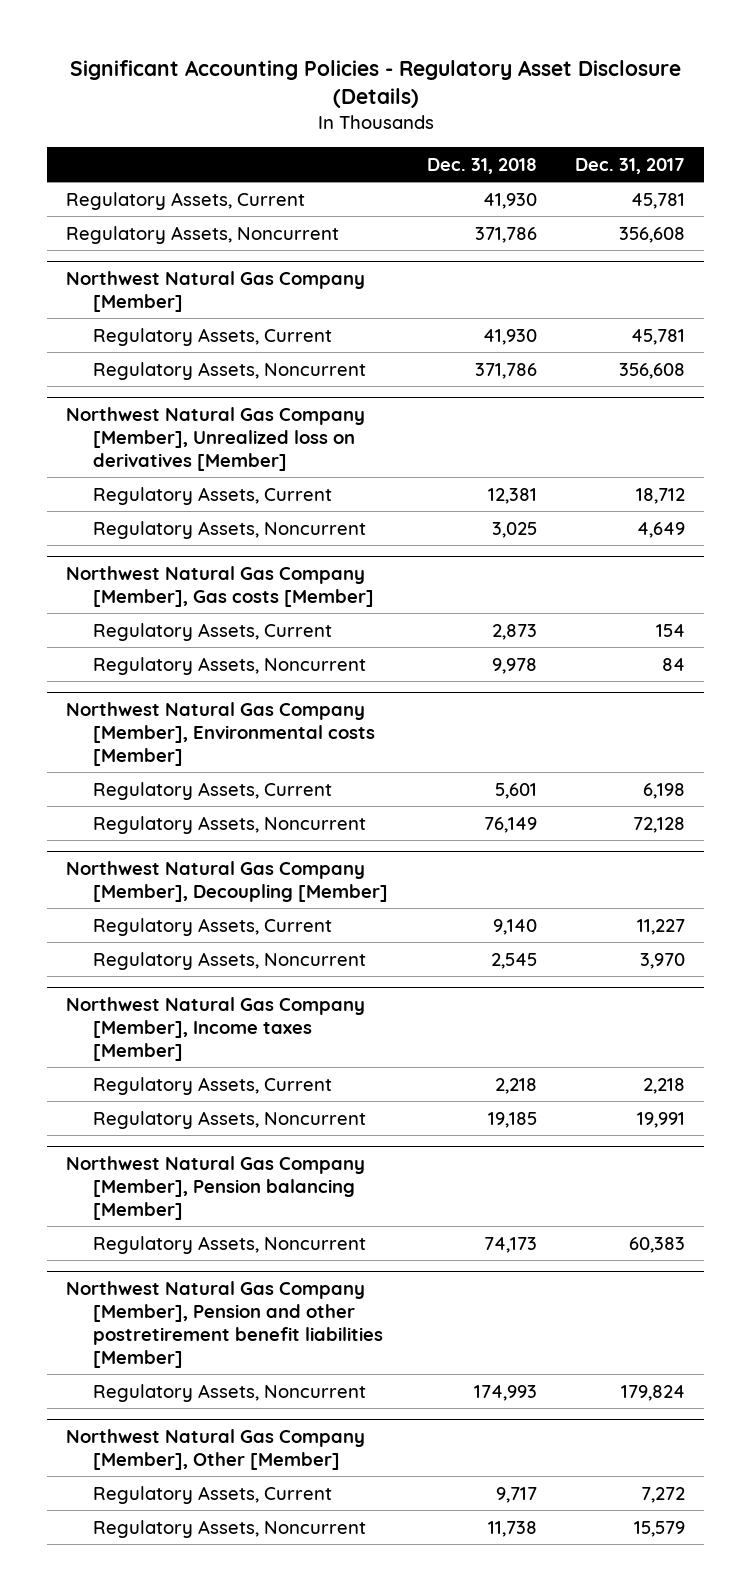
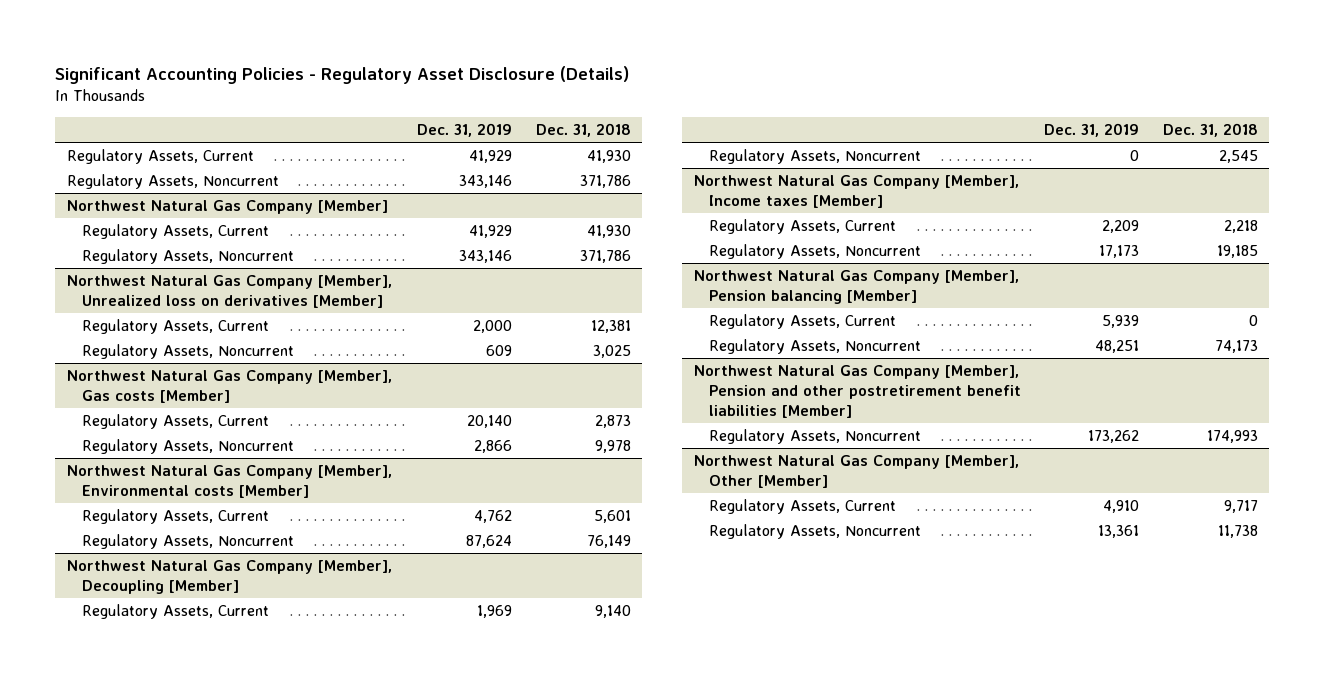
- | Dec. 31, 2018 | Dec. 31, 2017
+ | Dec. 31, 2019 | Dec. 31, 2018
@ Northwest Natural Gas Company [Member], Pension balancing [Member]
+ Regulatory Assets, Current | 5,939 | 0

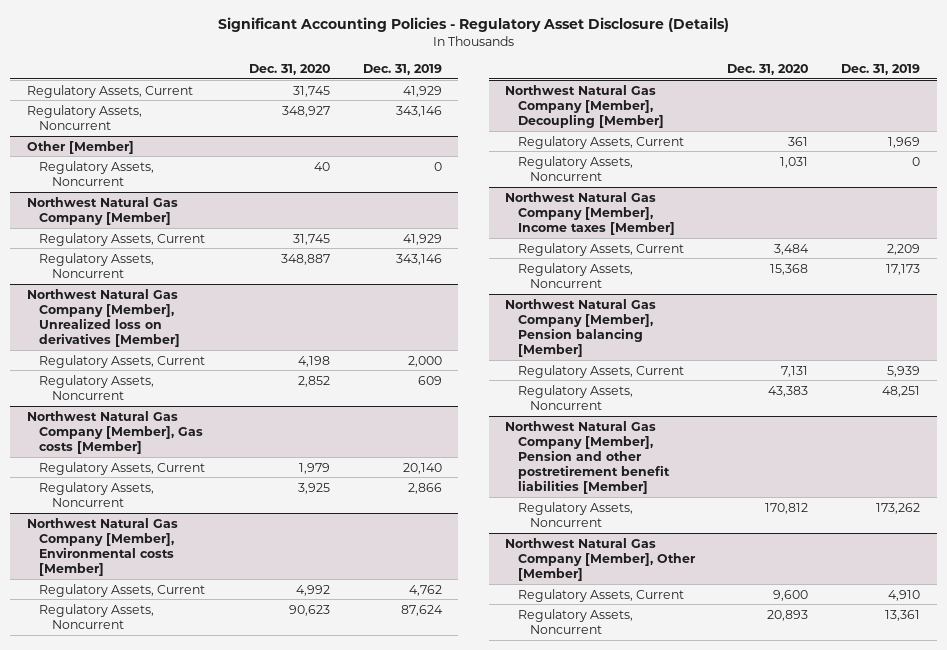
- | Dec. 31, 2019 | Dec. 31, 2018
+ | Dec. 31, 2020 | Dec. 31, 2019
+ Other [Member]
+ Regulatory Assets, Noncurrent | 40 | 0

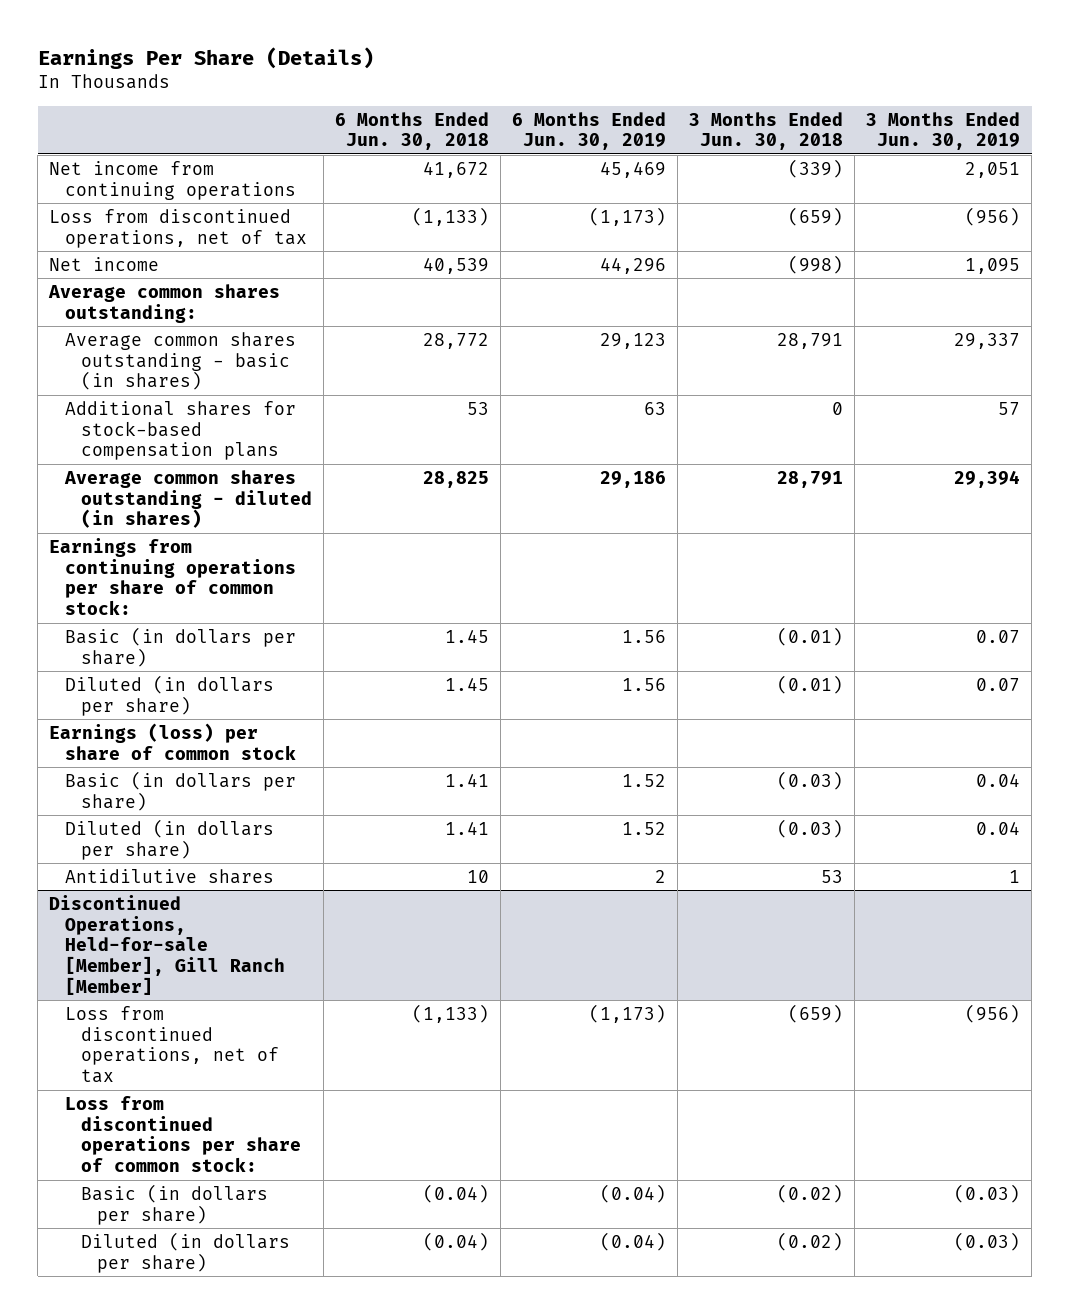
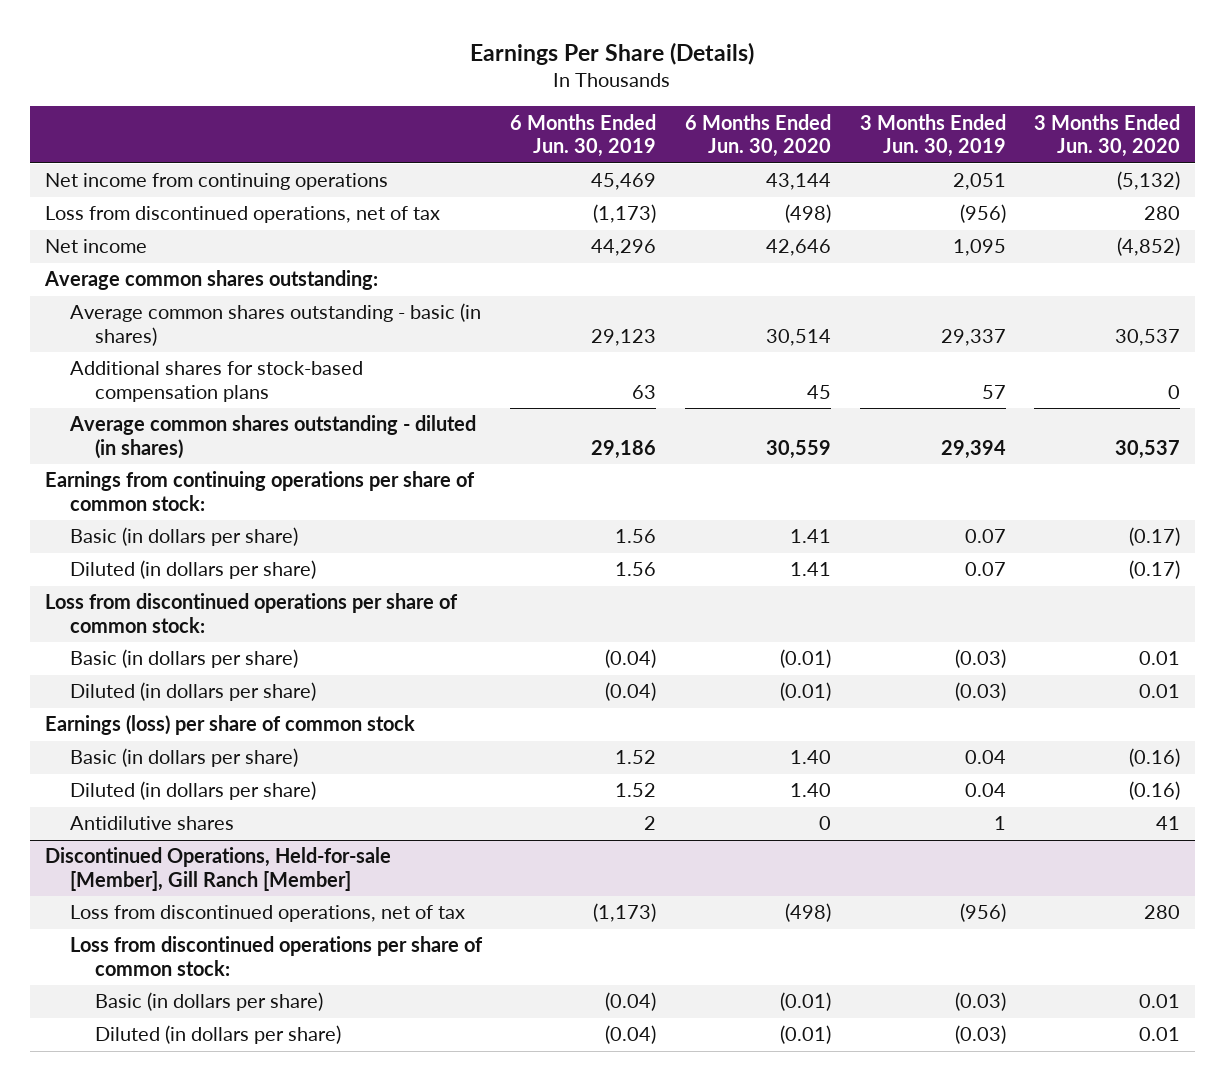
- | 6 Months Ended Jun. 30, 2018 | 6 Months Ended Jun. 30, 2019 | 3 Months Ended Jun. 30, 2018 | 3 Months Ended Jun. 30, 2019
+ | 6 Months Ended Jun. 30, 2019 | 6 Months Ended Jun. 30, 2020 | 3 Months Ended Jun. 30, 2019 | 3 Months Ended Jun. 30, 2020
+ Loss from discontinued operations per share of common stock:
+ Basic (in dollars per share) | (0.04) | (0.01) | (0.03) | 0.01
+ Diluted (in dollars per share) | (0.04) | (0.01) | (0.03) | 0.01

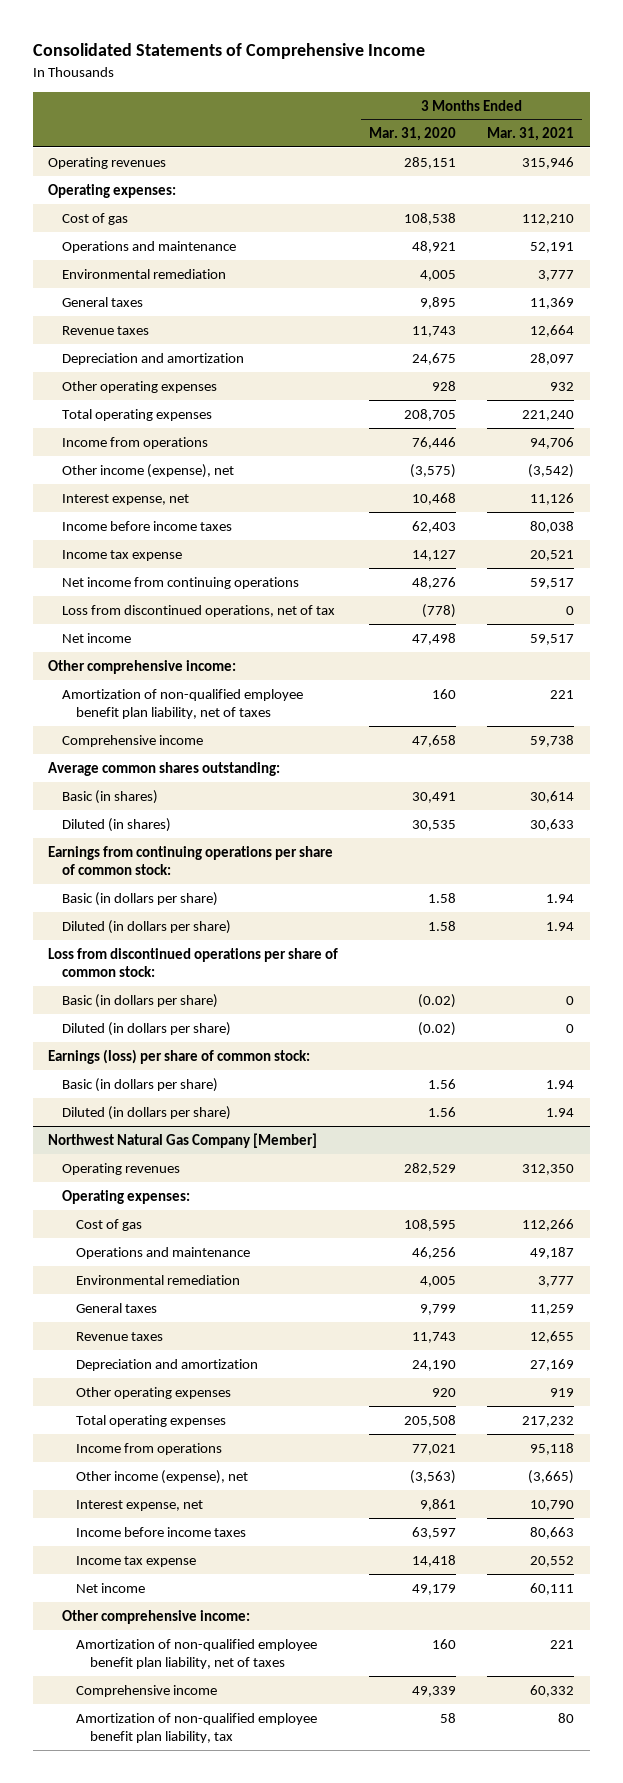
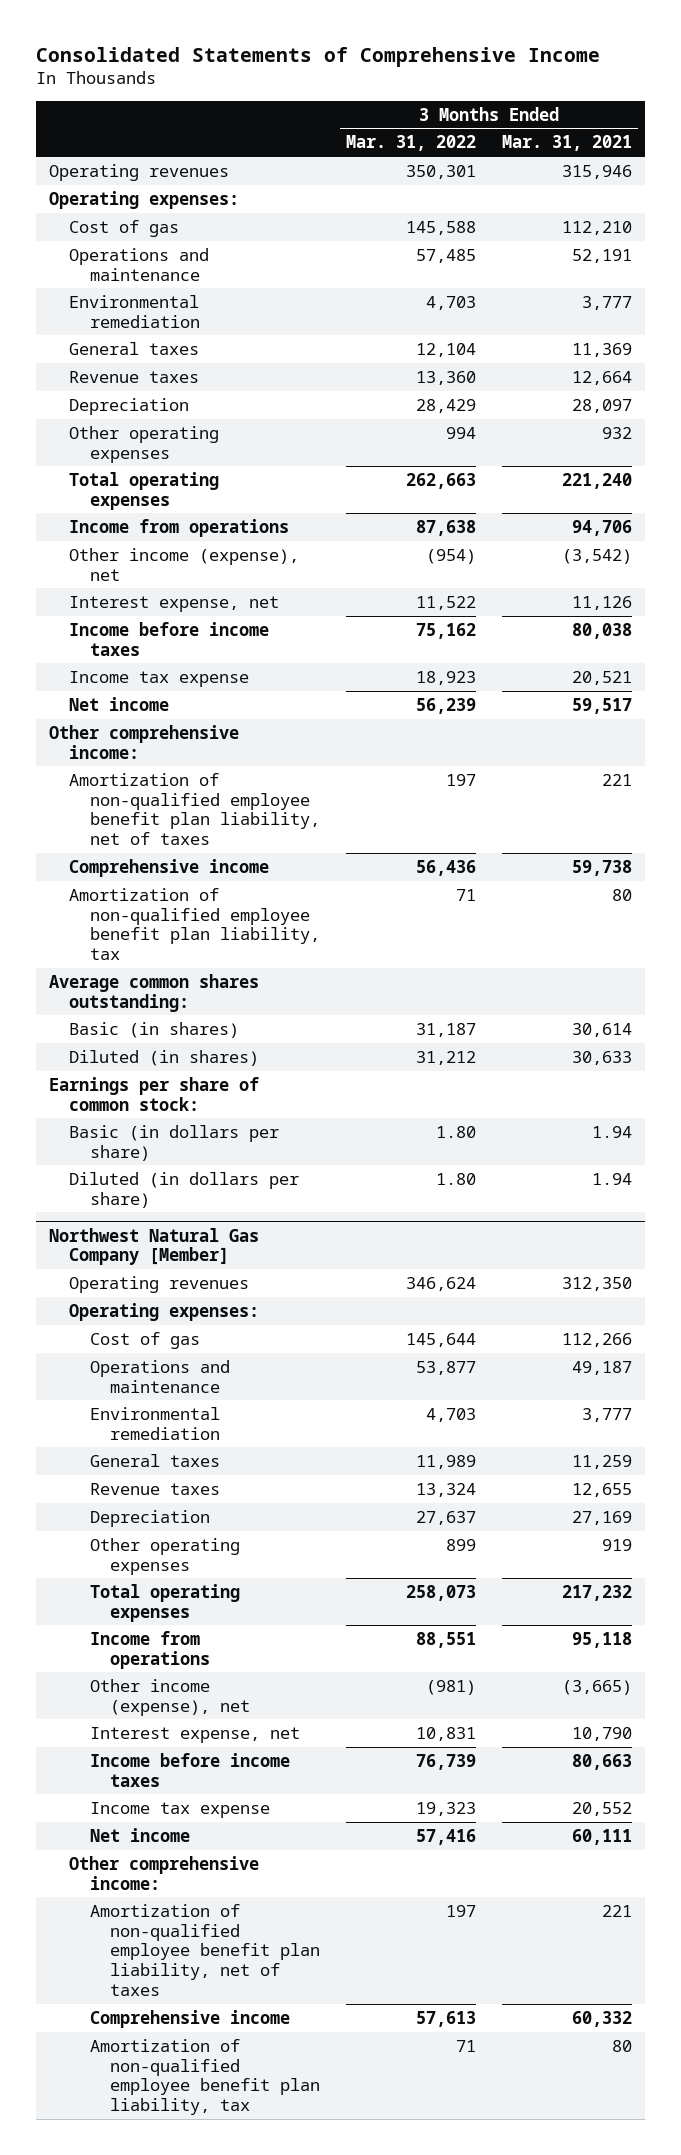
- | 3 Months Ended Mar. 31, 2020 | 3 Months Ended Mar. 31, 2021
+ | 3 Months Ended Mar. 31, 2022 | 3 Months Ended Mar. 31, 2021
- Depreciation and amortization | 24,675 | 28,097
+ Depreciation | 28,429 | 28,097
- Net income from continuing operations | 48,276 | 59,517
- Loss from discontinued operations, net of tax | (778) | 0
+ Amortization of non-qualified employee benefit plan liability, tax | 71 | 80
- Earnings from continuing operations per share of common stock:
- Basic (in dollars per share) | 1.58 | 1.94
- Diluted (in dollars per share) | 1.58 | 1.94
- Loss from discontinued operations per share of common stock:
- Basic (in dollars per share) | (0.02) | 0
- Diluted (in dollars per share) | (0.02) | 0
- Earnings (loss) per share of common stock:
+ Earnings per share of common stock:
@ Northwest Natural Gas Company [Member]
- Depreciation and amortization | 24,190 | 27,169
+ Depreciation | 27,637 | 27,169

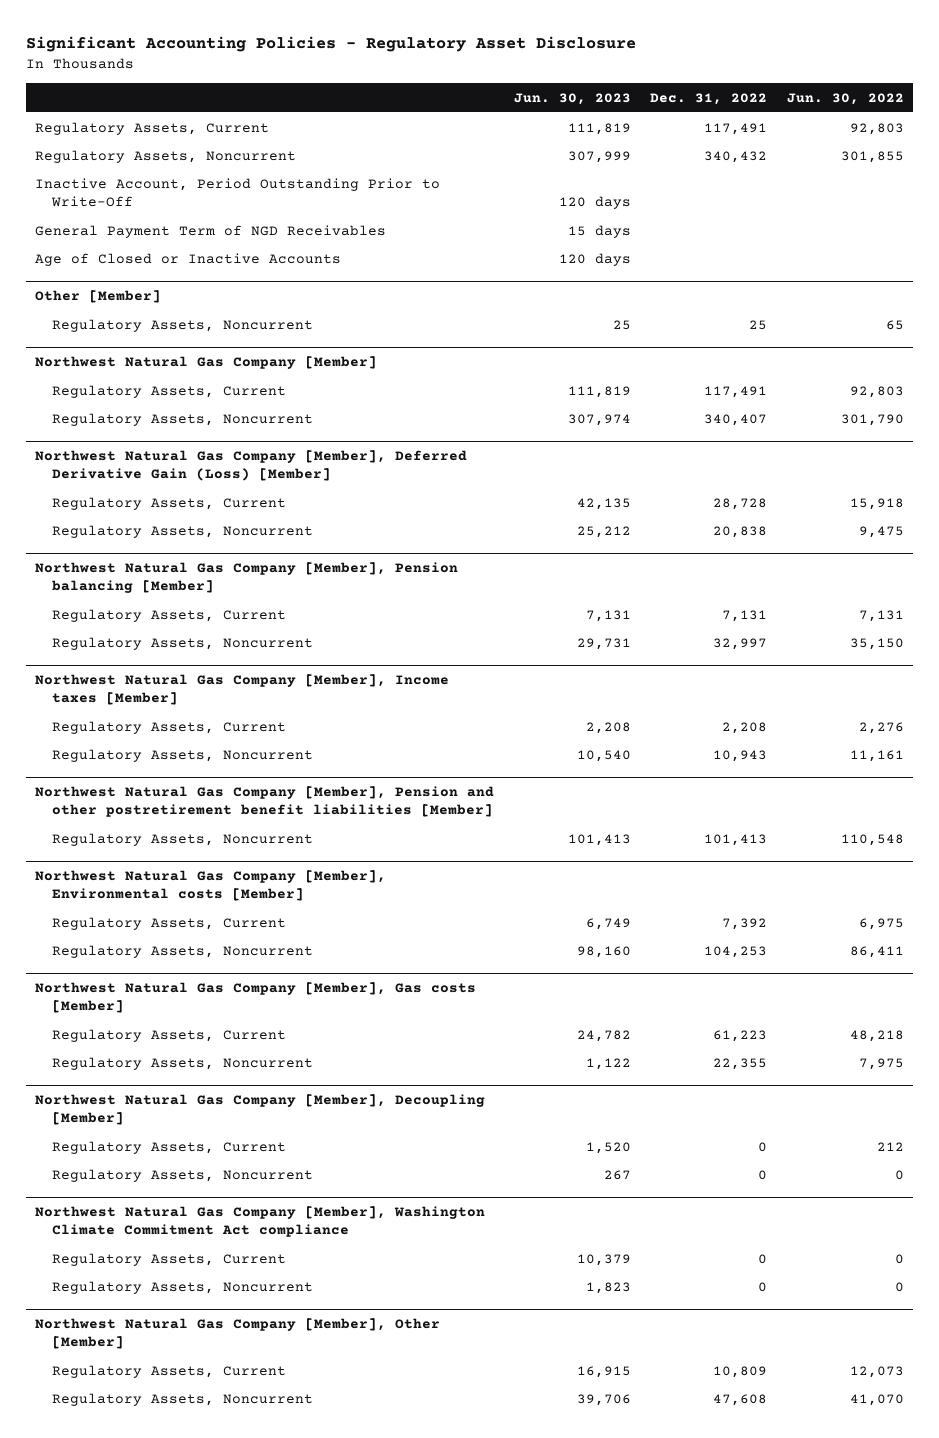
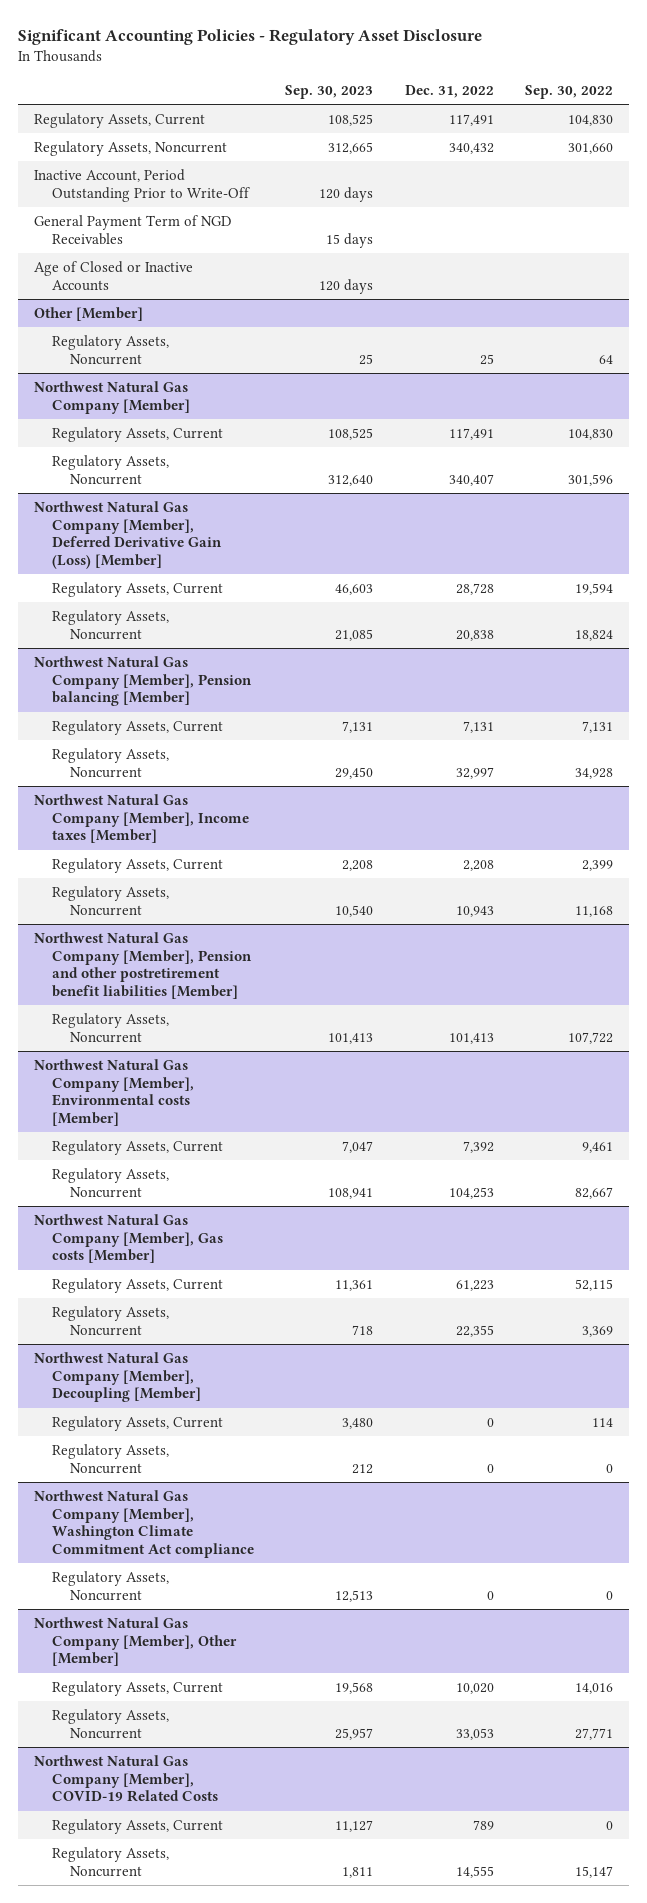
- | Jun. 30, 2023 | Dec. 31, 2022 | Jun. 30, 2022
+ | Sep. 30, 2023 | Dec. 31, 2022 | Sep. 30, 2022
@ Northwest Natural Gas Company [Member], Washington Climate Commitment Act compliance
- Regulatory Assets, Current | 10,379 | 0 | 0
@ Northwest Natural Gas Company [Member], Other [Member]
- Regulatory Assets, Current | 16,915 | 10,809 | 12,073
- Regulatory Assets, Noncurrent | 39,706 | 47,608 | 41,070
+ Regulatory Assets, Current | 19,568 | 10,020 | 14,016
+ Regulatory Assets, Noncurrent | 25,957 | 33,053 | 27,771
+ Northwest Natural Gas Company [Member], COVID-19 Related Costs
+ Regulatory Assets, Current | 11,127 | 789 | 0
+ Regulatory Assets, Noncurrent | 1,811 | 14,555 | 15,147

